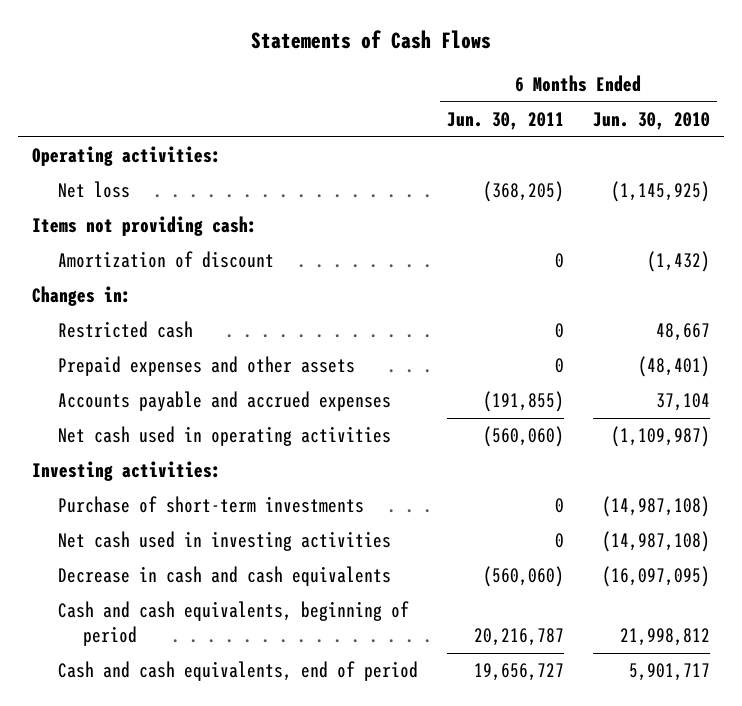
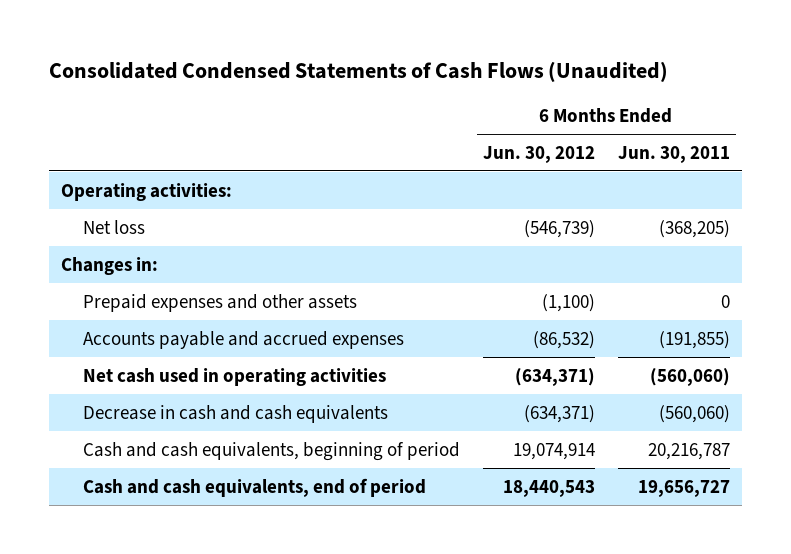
- Statements of Cash Flows
+ Consolidated Condensed Statements of Cash Flows (Unaudited)
- | 6 Months Ended Jun. 30, 2011 | 6 Months Ended Jun. 30, 2010
+ | 6 Months Ended Jun. 30, 2012 | 6 Months Ended Jun. 30, 2011
- Items not providing cash:
- Amortization of discount | 0 | (1,432)
- Restricted cash | 0 | 48,667
- Investing activities:
- Purchase of short-term investments | 0 | (14,987,108)
- Net cash used in investing activities | 0 | (14,987,108)

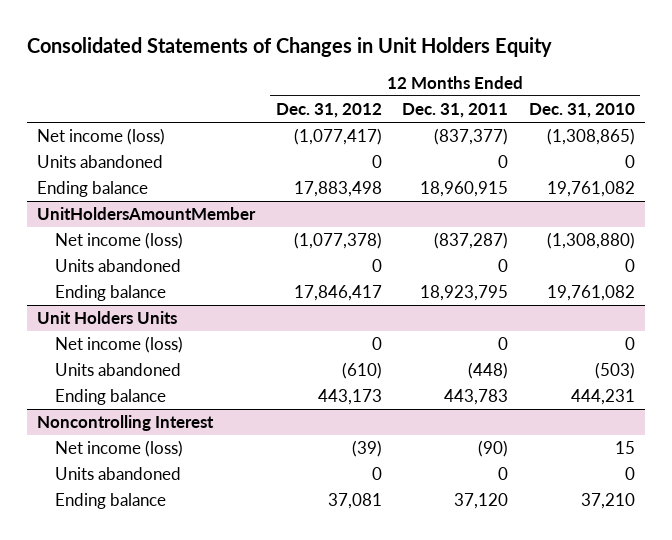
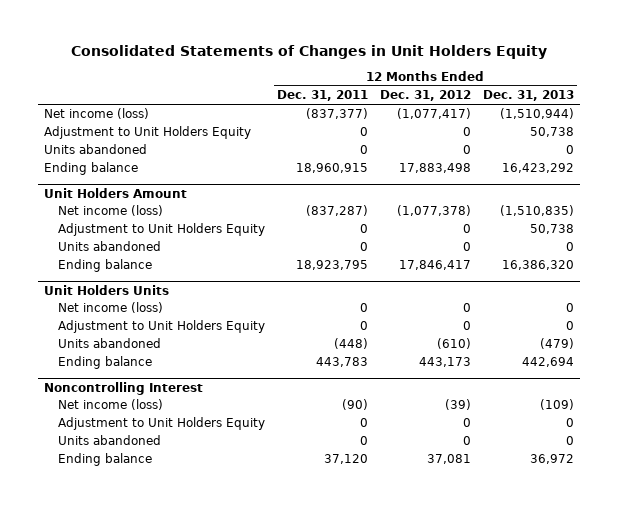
- | 12 Months Ended Dec. 31, 2012 | 12 Months Ended Dec. 31, 2011 | 12 Months Ended Dec. 31, 2010
+ | 12 Months Ended Dec. 31, 2011 | 12 Months Ended Dec. 31, 2012 | 12 Months Ended Dec. 31, 2013
+ Adjustment to Unit Holders Equity | 0 | 0 | 50,738
- UnitHoldersAmountMember
+ Unit Holders Amount
+ Adjustment to Unit Holders Equity | 0 | 0 | 50,738
@ Unit Holders Units
+ Adjustment to Unit Holders Equity | 0 | 0 | 0
@ Noncontrolling Interest
+ Adjustment to Unit Holders Equity | 0 | 0 | 0

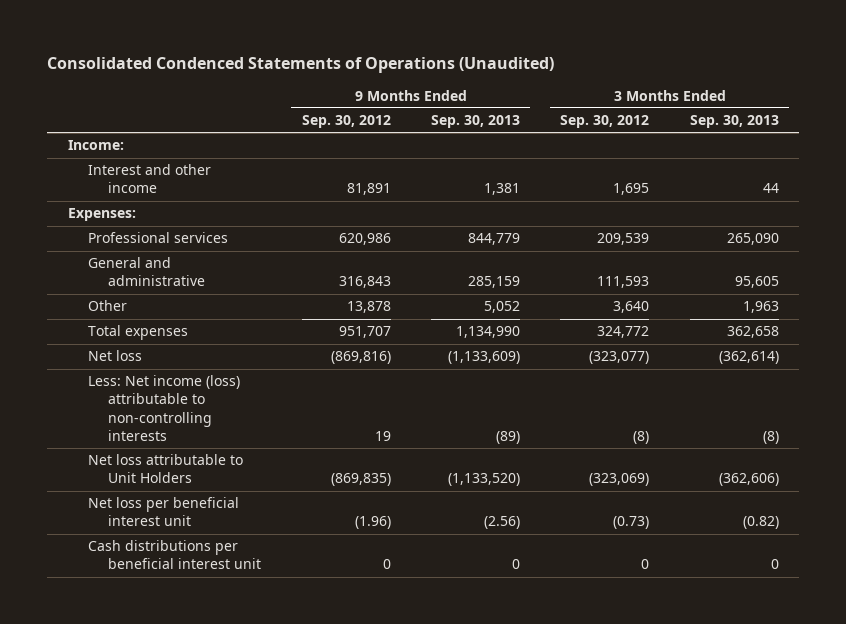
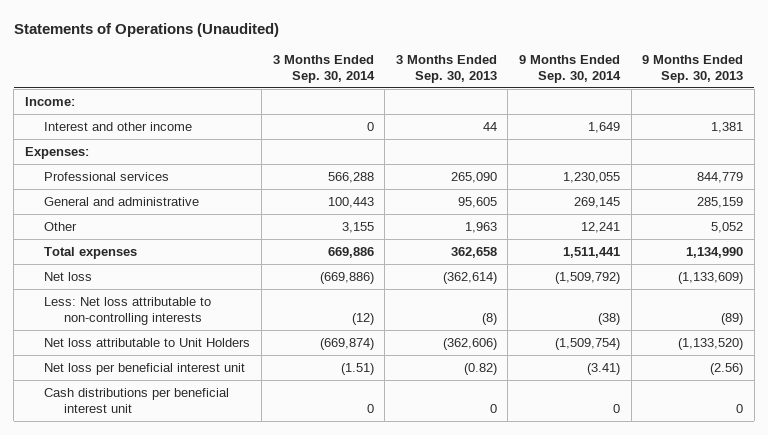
- Consolidated Condenced Statements of Operations (Unaudited)
+ Statements of Operations (Unaudited)
- | 9 Months Ended Sep. 30, 2012 | 9 Months Ended Sep. 30, 2013 | 3 Months Ended Sep. 30, 2012 | 3 Months Ended Sep. 30, 2013
+ | 3 Months Ended Sep. 30, 2014 | 3 Months Ended Sep. 30, 2013 | 9 Months Ended Sep. 30, 2014 | 9 Months Ended Sep. 30, 2013
- Less: Net income (loss) attributable to non-controlling interests | 19 | (89) | (8) | (8)
+ Less: Net loss attributable to non-controlling interests | (12) | (8) | (38) | (89)

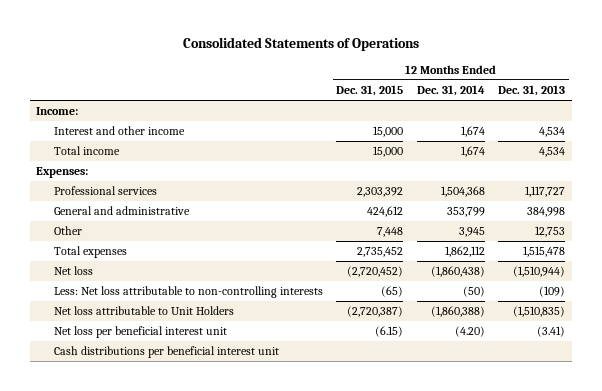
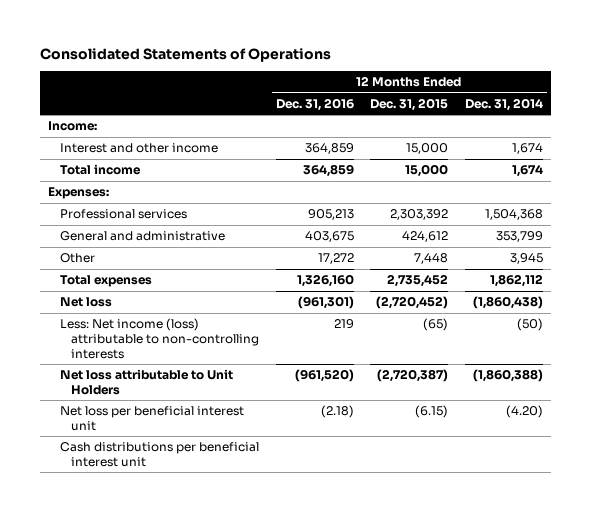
- | 12 Months Ended Dec. 31, 2015 | 12 Months Ended Dec. 31, 2014 | 12 Months Ended Dec. 31, 2013
+ | 12 Months Ended Dec. 31, 2016 | 12 Months Ended Dec. 31, 2015 | 12 Months Ended Dec. 31, 2014
- Less: Net loss attributable to non-controlling interests | (65) | (50) | (109)
+ Less: Net income (loss) attributable to non-controlling interests | 219 | (65) | (50)

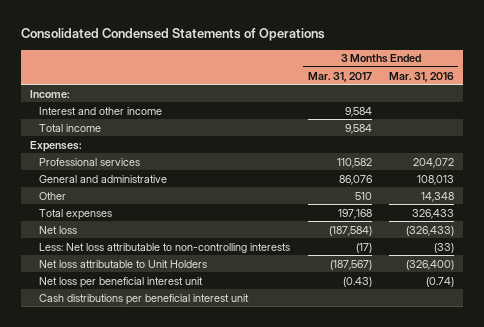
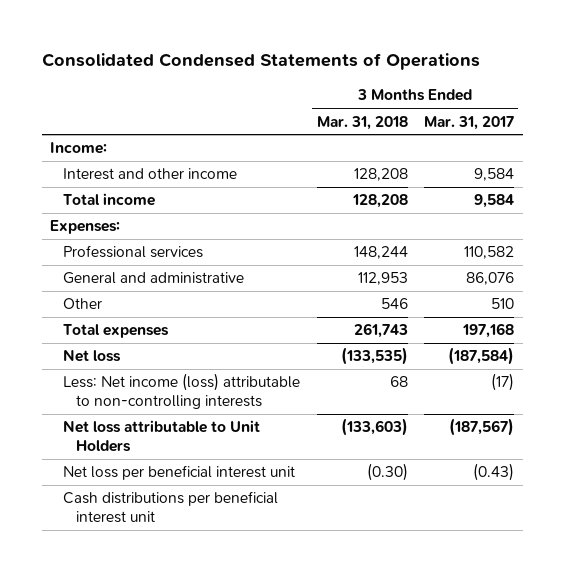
- | 3 Months Ended Mar. 31, 2017 | 3 Months Ended Mar. 31, 2016
+ | 3 Months Ended Mar. 31, 2018 | 3 Months Ended Mar. 31, 2017
- Less: Net loss attributable to non-controlling interests | (17) | (33)
+ Less: Net income (loss) attributable to non-controlling interests | 68 | (17)

